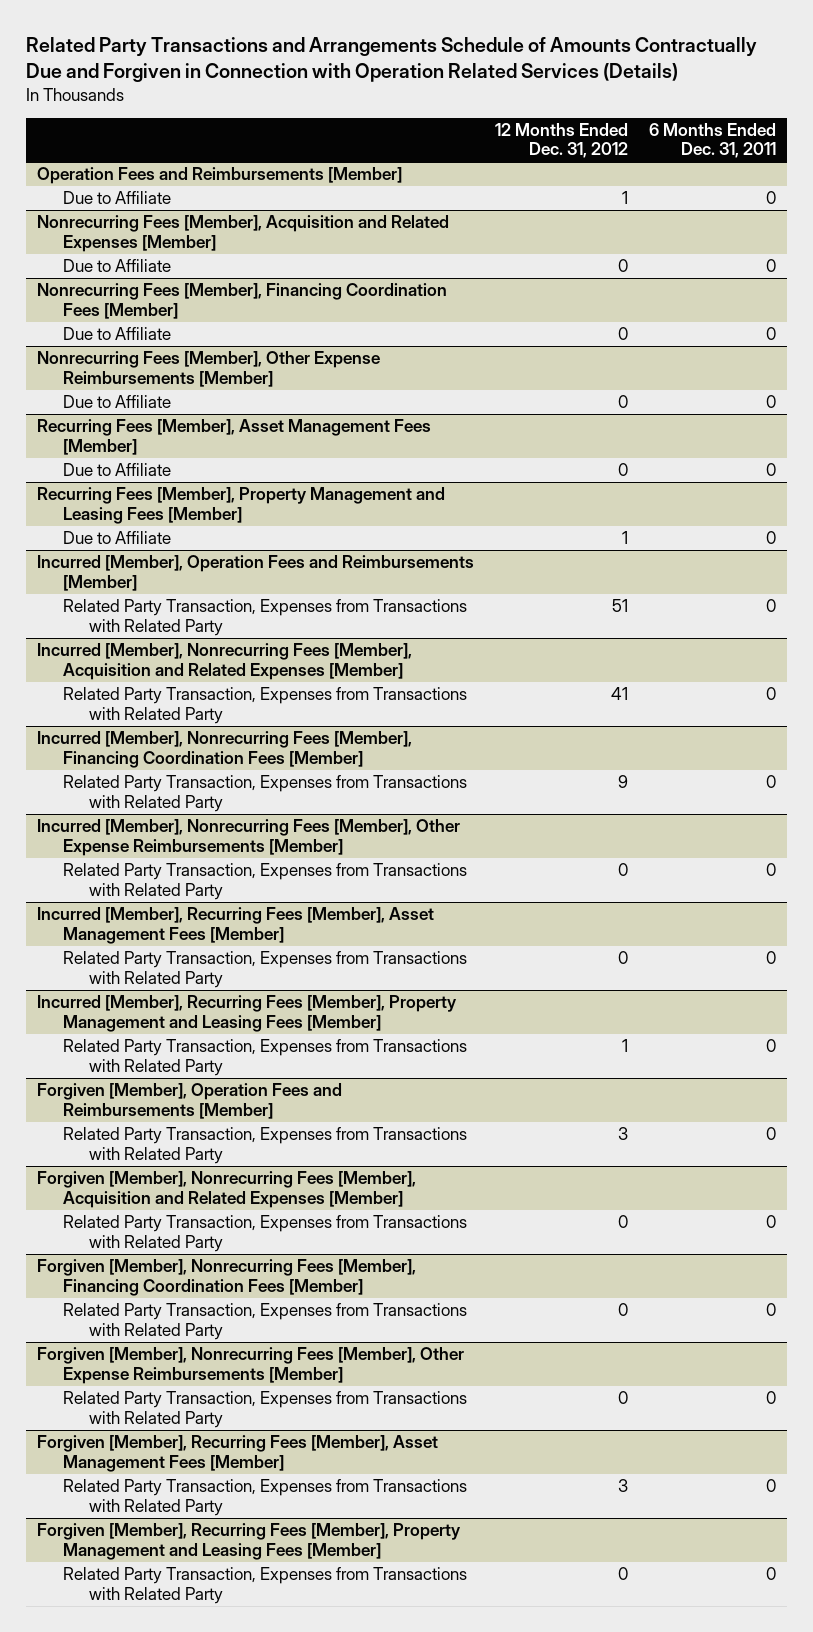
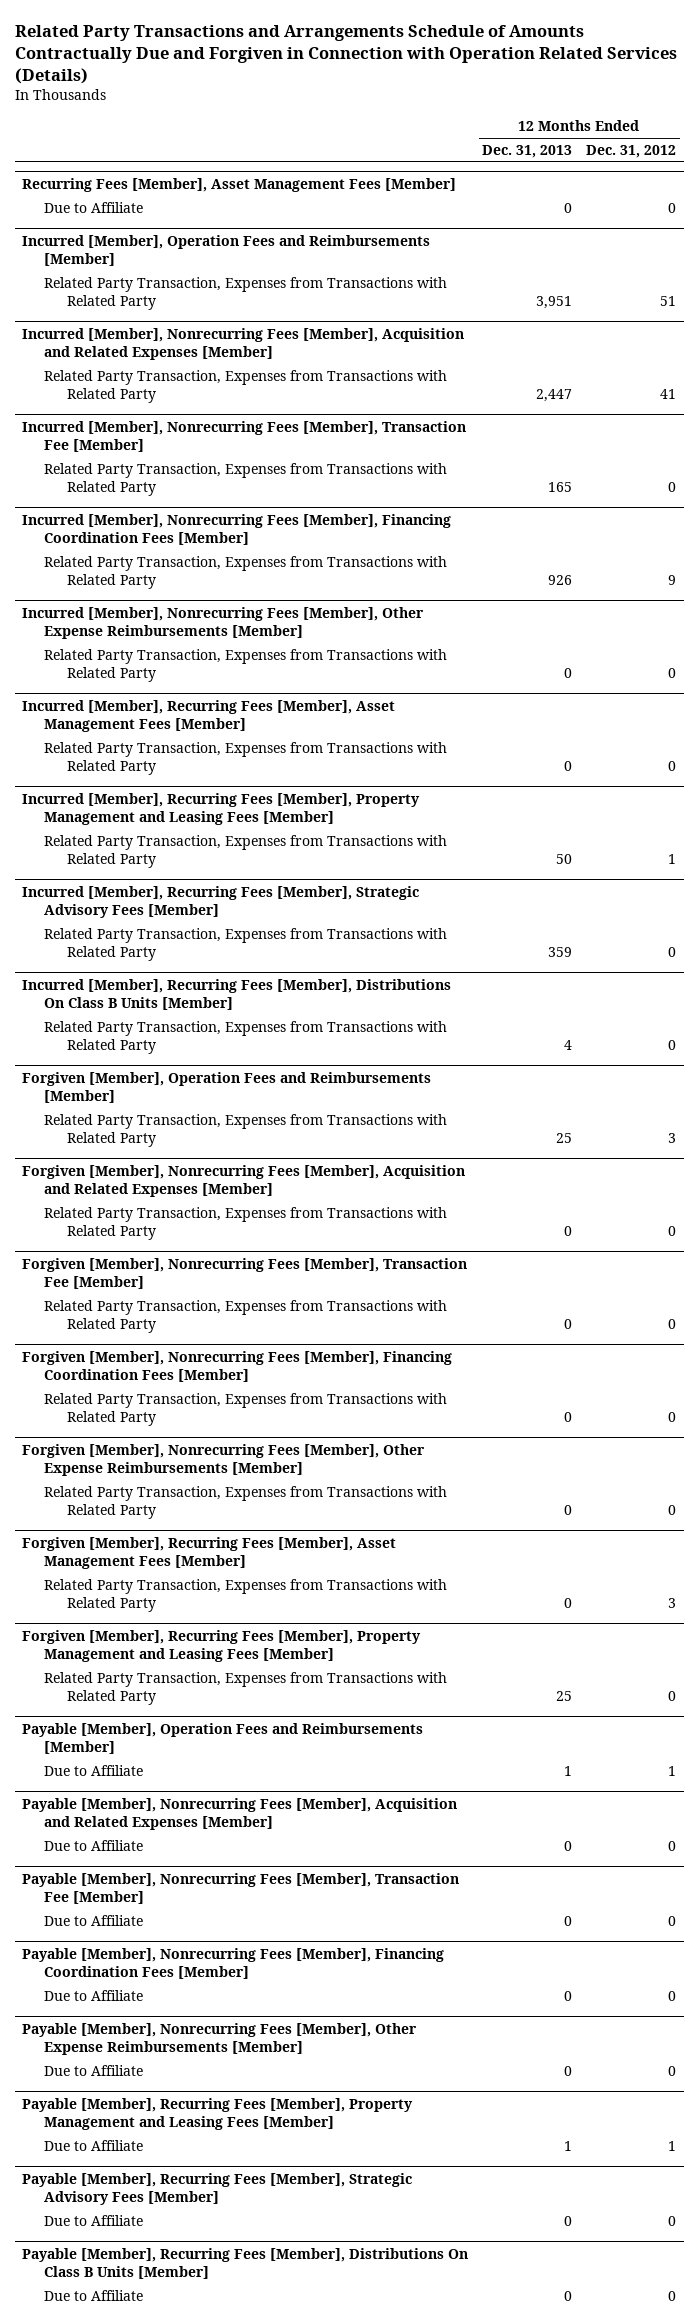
- | 12 Months Ended Dec. 31, 2012 | 6 Months Ended Dec. 31, 2011
+ | 12 Months Ended Dec. 31, 2013 | 12 Months Ended Dec. 31, 2012
- Operation Fees and Reimbursements [Member]
- Due to Affiliate | 1 | 0
- Nonrecurring Fees [Member], Acquisition and Related Expenses [Member]
- Due to Affiliate | 0 | 0
- Nonrecurring Fees [Member], Financing Coordination Fees [Member]
- Due to Affiliate | 0 | 0
- Nonrecurring Fees [Member], Other Expense Reimbursements [Member]
- Due to Affiliate | 0 | 0
- Recurring Fees [Member], Property Management and Leasing Fees [Member]
- Due to Affiliate | 1 | 0
+ Incurred [Member], Nonrecurring Fees [Member], Transaction Fee [Member]
+ Related Party Transaction, Expenses from Transactions with Related Party | 165 | 0
+ Incurred [Member], Recurring Fees [Member], Strategic Advisory Fees [Member]
+ Related Party Transaction, Expenses from Transactions with Related Party | 359 | 0
+ Incurred [Member], Recurring Fees [Member], Distributions On Class B Units [Member]
+ Related Party Transaction, Expenses from Transactions with Related Party | 4 | 0
+ Forgiven [Member], Nonrecurring Fees [Member], Transaction Fee [Member]
+ Related Party Transaction, Expenses from Transactions with Related Party | 0 | 0
+ Payable [Member], Operation Fees and Reimbursements [Member]
+ Due to Affiliate | 1 | 1
+ Payable [Member], Nonrecurring Fees [Member], Acquisition and Related Expenses [Member]
+ Due to Affiliate | 0 | 0
+ Payable [Member], Nonrecurring Fees [Member], Transaction Fee [Member]
+ Due to Affiliate | 0 | 0
+ Payable [Member], Nonrecurring Fees [Member], Financing Coordination Fees [Member]
+ Due to Affiliate | 0 | 0
+ Payable [Member], Nonrecurring Fees [Member], Other Expense Reimbursements [Member]
+ Due to Affiliate | 0 | 0
+ Payable [Member], Recurring Fees [Member], Property Management and Leasing Fees [Member]
+ Due to Affiliate | 1 | 1
+ Payable [Member], Recurring Fees [Member], Strategic Advisory Fees [Member]
+ Due to Affiliate | 0 | 0
+ Payable [Member], Recurring Fees [Member], Distributions On Class B Units [Member]
+ Due to Affiliate | 0 | 0

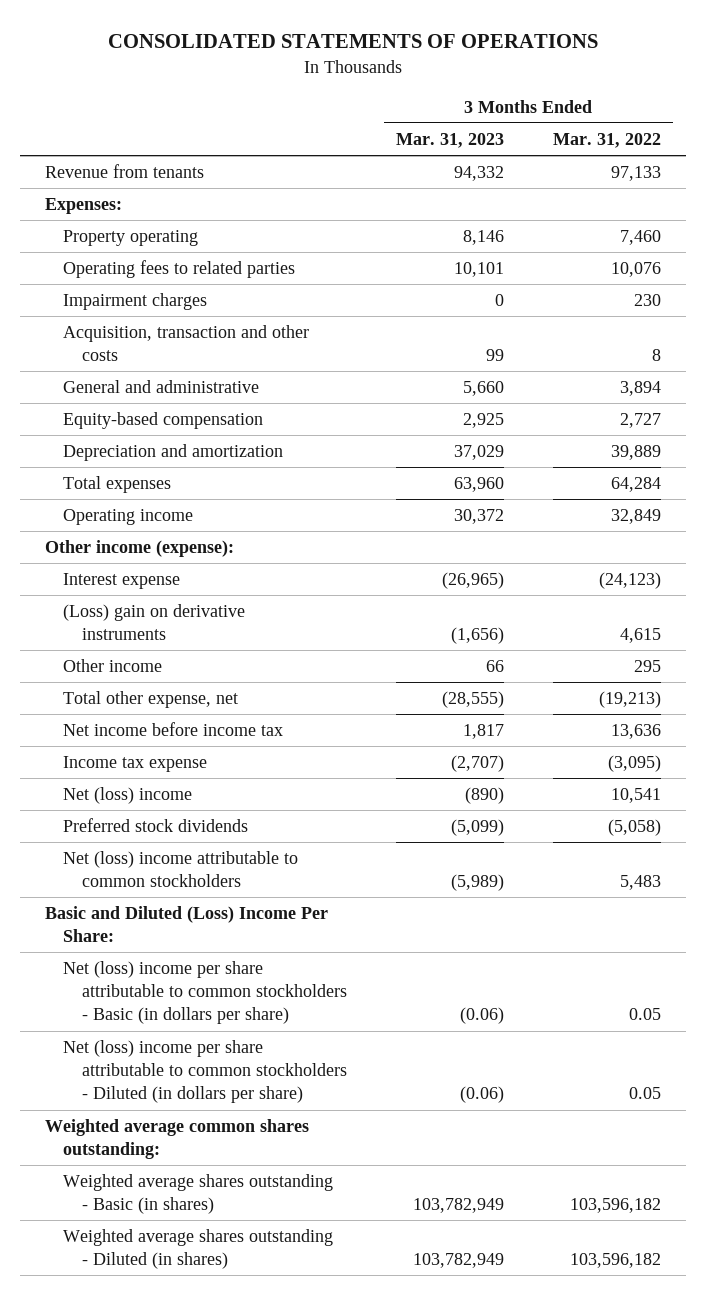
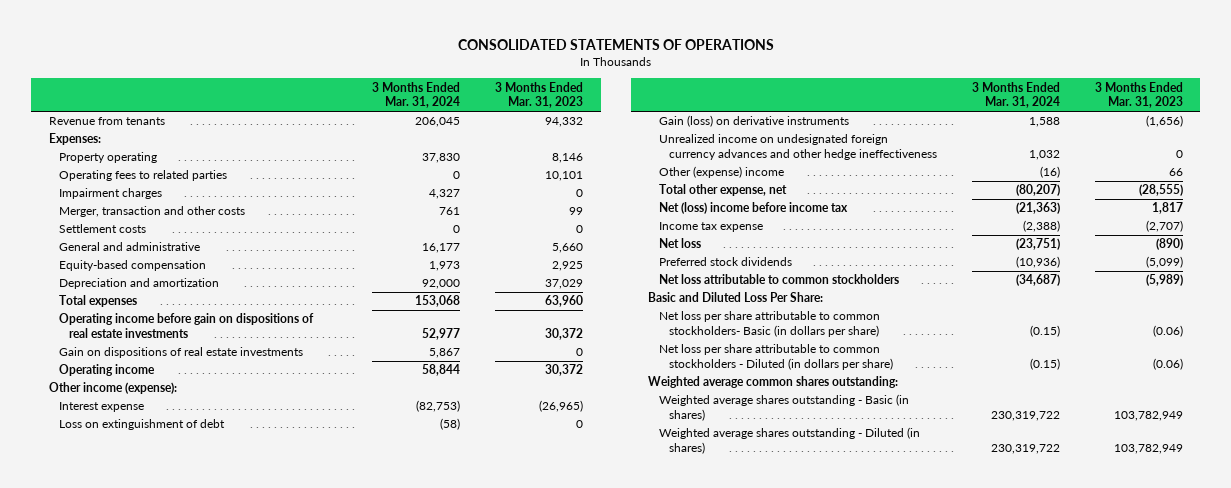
- | 3 Months Ended Mar. 31, 2023 | 3 Months Ended Mar. 31, 2022
+ | 3 Months Ended Mar. 31, 2024 | 3 Months Ended Mar. 31, 2023
- Acquisition, transaction and other costs | 99 | 8
+ Merger, transaction and other costs | 761 | 99
+ Settlement costs | 0 | 0
+ Operating income before gain on dispositions of real estate investments | 52,977 | 30,372
+ Gain on dispositions of real estate investments | 5,867 | 0
- (Loss) gain on derivative instruments | (1,656) | 4,615
- Other income | 66 | 295
+ Loss on extinguishment of debt | (58) | 0
+ Gain (loss) on derivative instruments | 1,588 | (1,656)
+ Unrealized income on undesignated foreign currency advances and other hedge ineffectiveness | 1,032 | 0
+ Other (expense) income | (16) | 66
- Net income before income tax | 1,817 | 13,636
+ Net (loss) income before income tax | (21,363) | 1,817
- Net (loss) income | (890) | 10,541
+ Net loss | (23,751) | (890)
- Net (loss) income attributable to common stockholders | (5,989) | 5,483
- Basic and Diluted (Loss) Income Per Share:
- Net (loss) income per share attributable to common stockholders - Basic (in dollars per share) | (0.06) | 0.05
- Net (loss) income per share attributable to common stockholders - Diluted (in dollars per share) | (0.06) | 0.05
+ Net loss attributable to common stockholders | (34,687) | (5,989)
+ Basic and Diluted Loss Per Share:
+ Net loss per share attributable to common stockholders- Basic (in dollars per share) | (0.15) | (0.06)
+ Net loss per share attributable to common stockholders - Diluted (in dollars per share) | (0.15) | (0.06)

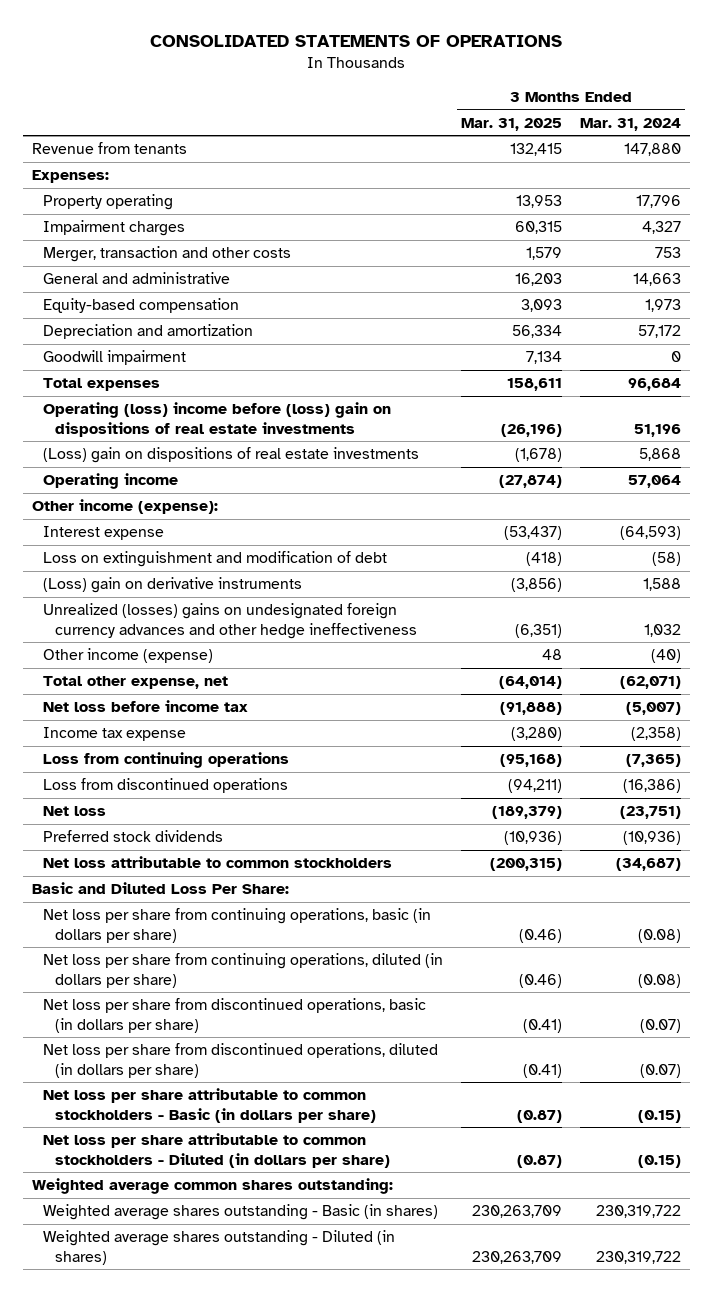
- | 3 Months Ended Mar. 31, 2024 | 3 Months Ended Mar. 31, 2023
+ | 3 Months Ended Mar. 31, 2025 | 3 Months Ended Mar. 31, 2024
- Revenue from tenants | 206,045 | 94,332
+ Revenue from tenants | 132,415 | 147,880
- Property operating | 37,830 | 8,146
- Operating fees to related parties | 0 | 10,101
+ Property operating | 13,953 | 17,796
- Merger, transaction and other costs | 761 | 99
- Settlement costs | 0 | 0
- General and administrative | 16,177 | 5,660
+ Merger, transaction and other costs | 1,579 | 753
+ General and administrative | 16,203 | 14,663
- Depreciation and amortization | 92,000 | 37,029
- Total expenses | 153,068 | 63,960
- Operating income before gain on dispositions of real estate investments | 52,977 | 30,372
- Gain on dispositions of real estate investments | 5,867 | 0
- Operating income | 58,844 | 30,372
+ Depreciation and amortization | 56,334 | 57,172
+ Goodwill impairment | 7,134 | 0
+ Total expenses | 158,611 | 96,684
+ Operating (loss) income before (loss) gain on dispositions of real estate investments | (26,196) | 51,196
+ (Loss) gain on dispositions of real estate investments | (1,678) | 5,868
+ Operating income | (27,874) | 57,064
- Interest expense | (82,753) | (26,965)
- Loss on extinguishment of debt | (58) | 0
- Gain (loss) on derivative instruments | 1,588 | (1,656)
- Unrealized income on undesignated foreign currency advances and other hedge ineffectiveness | 1,032 | 0
- Other (expense) income | (16) | 66
- Total other expense, net | (80,207) | (28,555)
- Net (loss) income before income tax | (21,363) | 1,817
- Income tax expense | (2,388) | (2,707)
+ Interest expense | (53,437) | (64,593)
+ Loss on extinguishment and modification of debt | (418) | (58)
+ (Loss) gain on derivative instruments | (3,856) | 1,588
+ Unrealized (losses) gains on undesignated foreign currency advances and other hedge ineffectiveness | (6,351) | 1,032
+ Other income (expense) | 48 | (40)
+ Total other expense, net | (64,014) | (62,071)
+ Net loss before income tax | (91,888) | (5,007)
+ Income tax expense | (3,280) | (2,358)
+ Loss from continuing operations | (95,168) | (7,365)
+ Loss from discontinued operations | (94,211) | (16,386)
- Net loss per share attributable to common stockholders- Basic (in dollars per share) | (0.15) | (0.06)
+ Net loss per share from continuing operations, basic (in dollars per share) | (0.46) | (0.08)
+ Net loss per share from continuing operations, diluted (in dollars per share) | (0.46) | (0.08)
+ Net loss per share from discontinued operations, basic (in dollars per share) | (0.41) | (0.07)
+ Net loss per share from discontinued operations, diluted (in dollars per share) | (0.41) | (0.07)
+ Net loss per share attributable to common stockholders - Basic (in dollars per share) | (0.87) | (0.15)

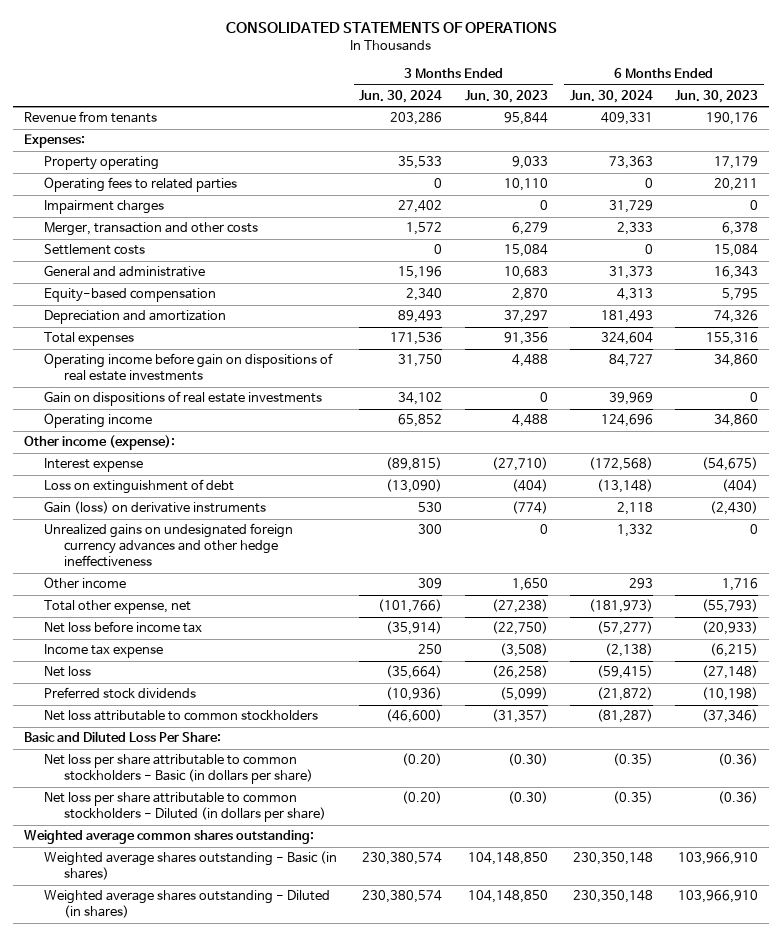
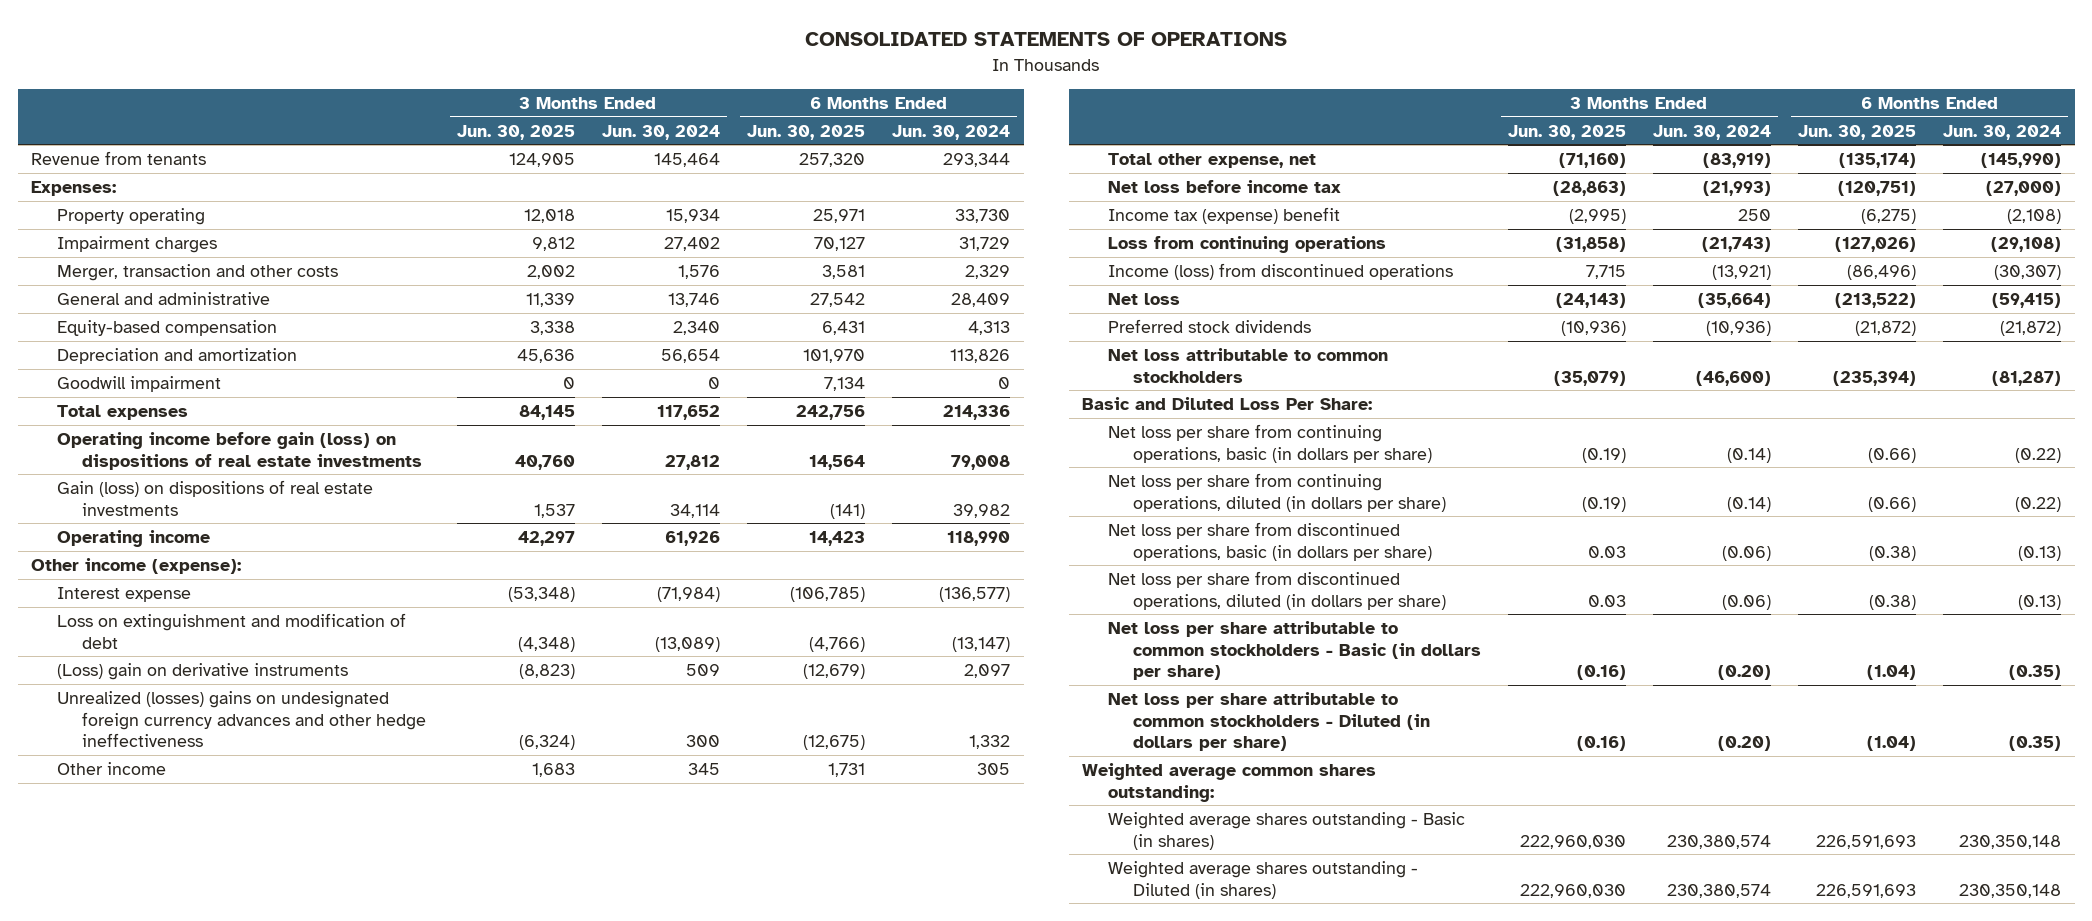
- | 3 Months Ended Jun. 30, 2024 | 3 Months Ended Jun. 30, 2023 | 6 Months Ended Jun. 30, 2024 | 6 Months Ended Jun. 30, 2023
+ | 3 Months Ended Jun. 30, 2025 | 3 Months Ended Jun. 30, 2024 | 6 Months Ended Jun. 30, 2025 | 6 Months Ended Jun. 30, 2024
- Revenue from tenants | 203,286 | 95,844 | 409,331 | 190,176
+ Revenue from tenants | 124,905 | 145,464 | 257,320 | 293,344
- Property operating | 35,533 | 9,033 | 73,363 | 17,179
- Operating fees to related parties | 0 | 10,110 | 0 | 20,211
+ Property operating | 12,018 | 15,934 | 25,971 | 33,730
- Merger, transaction and other costs | 1,572 | 6,279 | 2,333 | 6,378
- Settlement costs | 0 | 15,084 | 0 | 15,084
- General and administrative | 15,196 | 10,683 | 31,373 | 16,343
+ Merger, transaction and other costs | 2,002 | 1,576 | 3,581 | 2,329
+ General and administrative | 11,339 | 13,746 | 27,542 | 28,409
- Depreciation and amortization | 89,493 | 37,297 | 181,493 | 74,326
- Total expenses | 171,536 | 91,356 | 324,604 | 155,316
- Operating income before gain on dispositions of real estate investments | 31,750 | 4,488 | 84,727 | 34,860
- Gain on dispositions of real estate investments | 34,102 | 0 | 39,969 | 0
- Operating income | 65,852 | 4,488 | 124,696 | 34,860
+ Depreciation and amortization | 45,636 | 56,654 | 101,970 | 113,826
+ Goodwill impairment | 0 | 0 | 7,134 | 0
+ Total expenses | 84,145 | 117,652 | 242,756 | 214,336
+ Operating income before gain (loss) on dispositions of real estate investments | 40,760 | 27,812 | 14,564 | 79,008
+ Gain (loss) on dispositions of real estate investments | 1,537 | 34,114 | (141) | 39,982
+ Operating income | 42,297 | 61,926 | 14,423 | 118,990
- Interest expense | (89,815) | (27,710) | (172,568) | (54,675)
- Loss on extinguishment of debt | (13,090) | (404) | (13,148) | (404)
- Gain (loss) on derivative instruments | 530 | (774) | 2,118 | (2,430)
- Unrealized gains on undesignated foreign currency advances and other hedge ineffectiveness | 300 | 0 | 1,332 | 0
- Other income | 309 | 1,650 | 293 | 1,716
- Total other expense, net | (101,766) | (27,238) | (181,973) | (55,793)
- Net loss before income tax | (35,914) | (22,750) | (57,277) | (20,933)
- Income tax expense | 250 | (3,508) | (2,138) | (6,215)
+ Interest expense | (53,348) | (71,984) | (106,785) | (136,577)
+ Loss on extinguishment and modification of debt | (4,348) | (13,089) | (4,766) | (13,147)
+ (Loss) gain on derivative instruments | (8,823) | 509 | (12,679) | 2,097
+ Unrealized (losses) gains on undesignated foreign currency advances and other hedge ineffectiveness | (6,324) | 300 | (12,675) | 1,332
+ Other income | 1,683 | 345 | 1,731 | 305
+ Total other expense, net | (71,160) | (83,919) | (135,174) | (145,990)
+ Net loss before income tax | (28,863) | (21,993) | (120,751) | (27,000)
+ Income tax (expense) benefit | (2,995) | 250 | (6,275) | (2,108)
+ Loss from continuing operations | (31,858) | (21,743) | (127,026) | (29,108)
+ Income (loss) from discontinued operations | 7,715 | (13,921) | (86,496) | (30,307)
+ Net loss per share from continuing operations, basic (in dollars per share) | (0.19) | (0.14) | (0.66) | (0.22)
+ Net loss per share from continuing operations, diluted (in dollars per share) | (0.19) | (0.14) | (0.66) | (0.22)
+ Net loss per share from discontinued operations, basic (in dollars per share) | 0.03 | (0.06) | (0.38) | (0.13)
+ Net loss per share from discontinued operations, diluted (in dollars per share) | 0.03 | (0.06) | (0.38) | (0.13)

